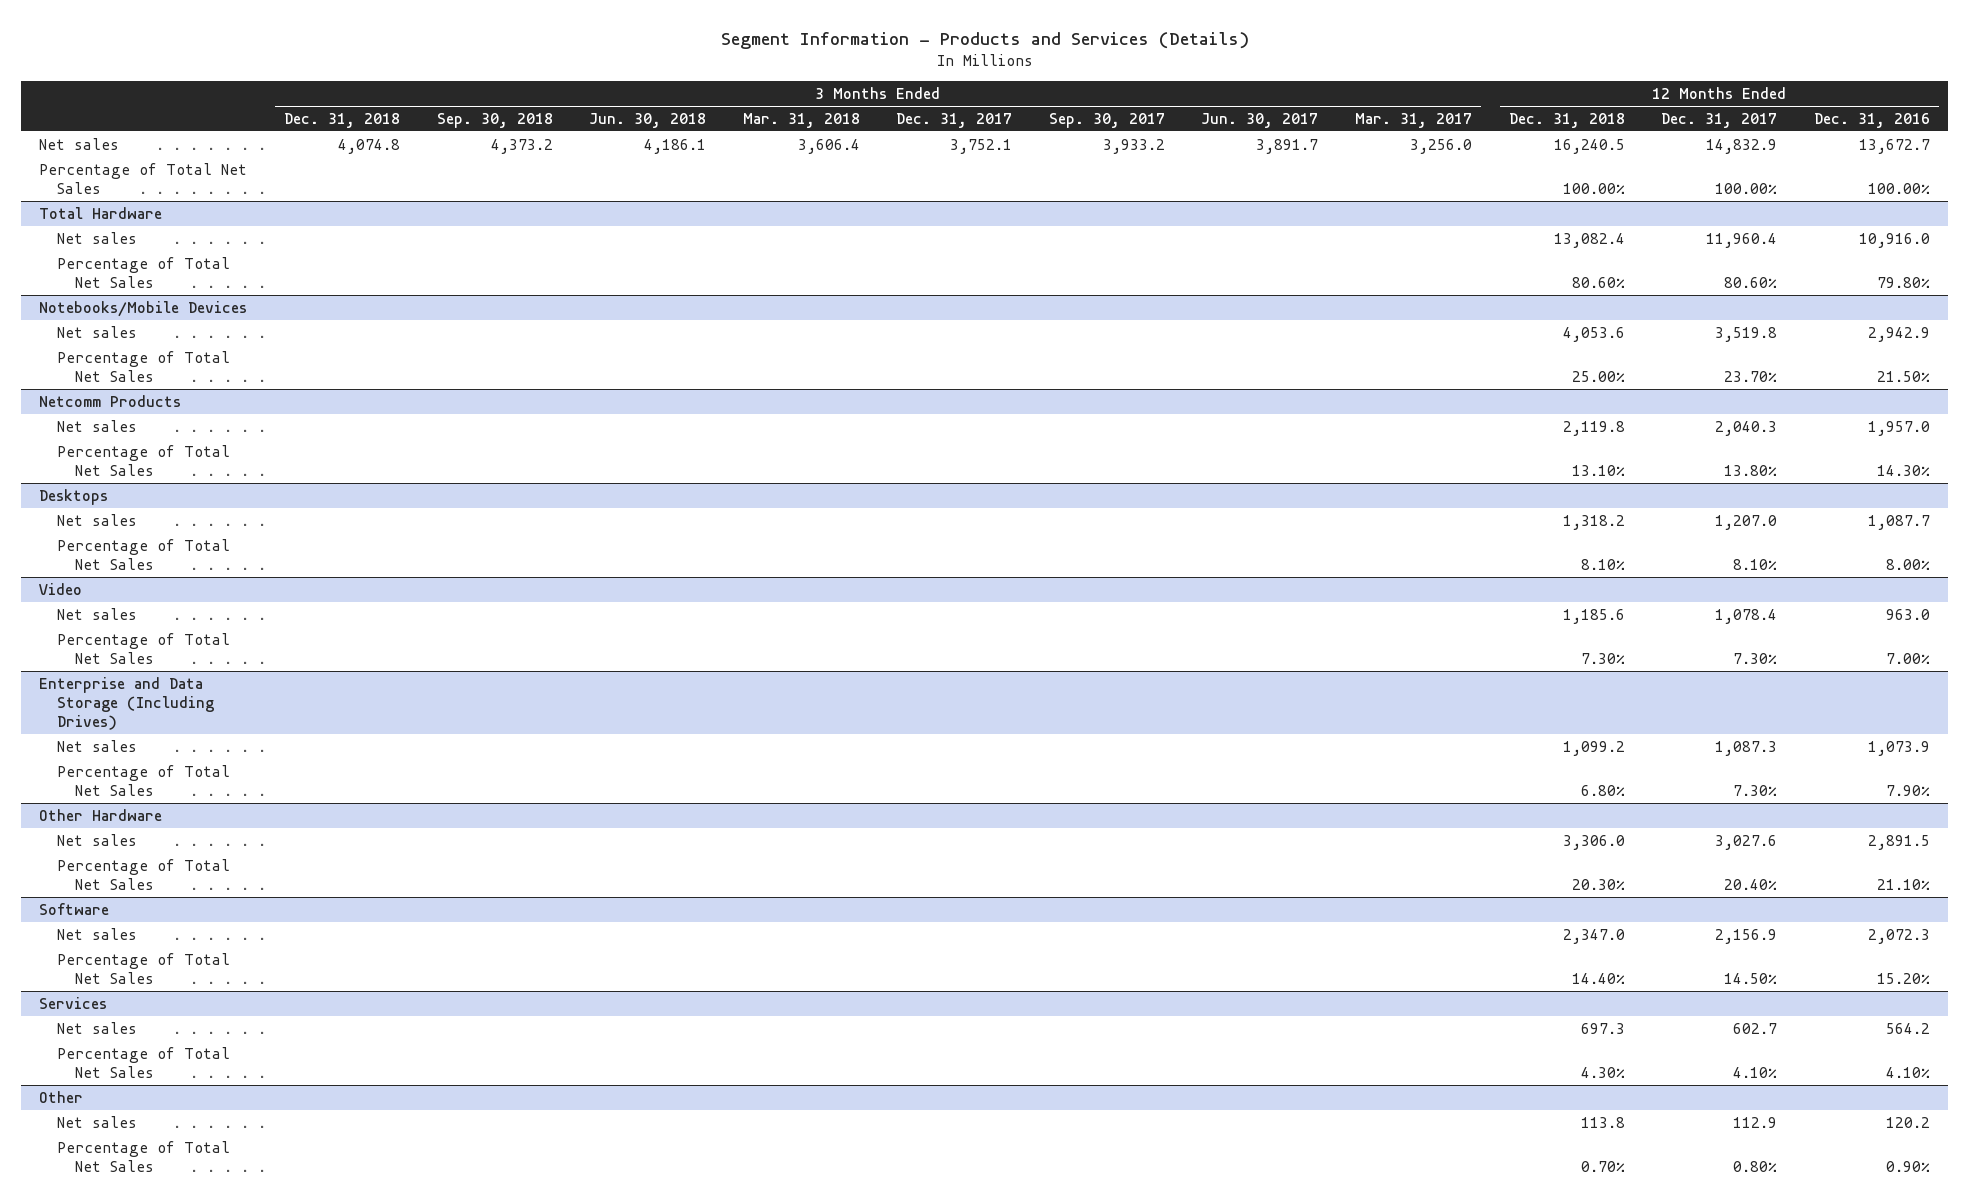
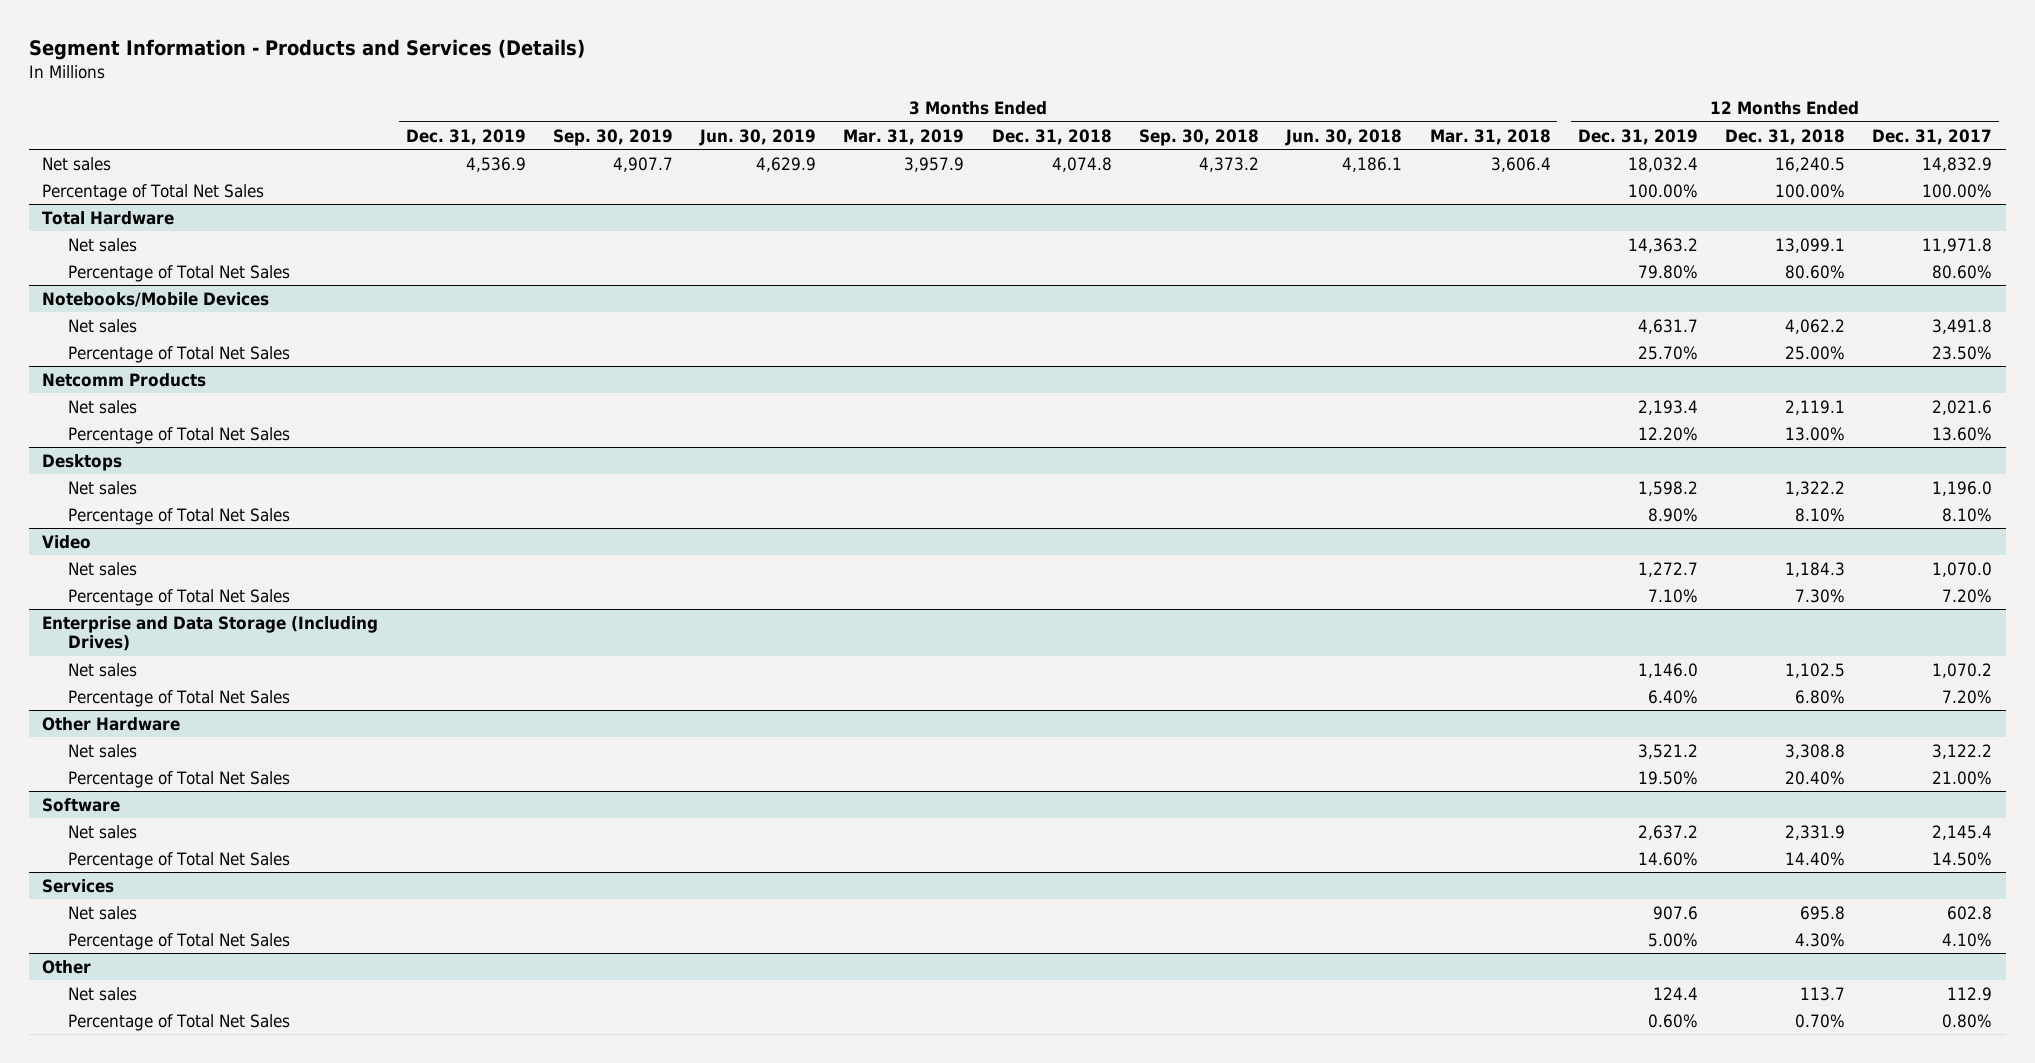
- | 3 Months Ended Dec. 31, 2018 | 3 Months Ended Sep. 30, 2018 | 3 Months Ended Jun. 30, 2018 | 3 Months Ended Mar. 31, 2018 | 3 Months Ended Dec. 31, 2017 | 3 Months Ended Sep. 30, 2017 | 3 Months Ended Jun. 30, 2017 | 3 Months Ended Mar. 31, 2017 | 12 Months Ended Dec. 31, 2018 | 12 Months Ended Dec. 31, 2017 | 12 Months Ended Dec. 31, 2016
+ | 3 Months Ended Dec. 31, 2019 | 3 Months Ended Sep. 30, 2019 | 3 Months Ended Jun. 30, 2019 | 3 Months Ended Mar. 31, 2019 | 3 Months Ended Dec. 31, 2018 | 3 Months Ended Sep. 30, 2018 | 3 Months Ended Jun. 30, 2018 | 3 Months Ended Mar. 31, 2018 | 12 Months Ended Dec. 31, 2019 | 12 Months Ended Dec. 31, 2018 | 12 Months Ended Dec. 31, 2017
@ Total Hardware
- Net sales | | | | | | | | | 13,082.4 | 11,960.4 | 10,916.0
+ Net sales | | | | | | | | | 14,363.2 | 13,099.1 | 11,971.8
@ Notebooks/Mobile Devices
- Net sales | | | | | | | | | 4,053.6 | 3,519.8 | 2,942.9
- Percentage of Total Net Sales | | | | | | | | | 25.00% | 23.70% | 21.50%
+ Net sales | | | | | | | | | 4,631.7 | 4,062.2 | 3,491.8
+ Percentage of Total Net Sales | | | | | | | | | 25.70% | 25.00% | 23.50%
@ Netcomm Products
- Net sales | | | | | | | | | 2,119.8 | 2,040.3 | 1,957.0
- Percentage of Total Net Sales | | | | | | | | | 13.10% | 13.80% | 14.30%
+ Net sales | | | | | | | | | 2,193.4 | 2,119.1 | 2,021.6
+ Percentage of Total Net Sales | | | | | | | | | 12.20% | 13.00% | 13.60%
@ Desktops
- Net sales | | | | | | | | | 1,318.2 | 1,207.0 | 1,087.7
+ Net sales | | | | | | | | | 1,598.2 | 1,322.2 | 1,196.0
@ Video
- Net sales | | | | | | | | | 1,185.6 | 1,078.4 | 963.0
- Percentage of Total Net Sales | | | | | | | | | 7.30% | 7.30% | 7.00%
+ Net sales | | | | | | | | | 1,272.7 | 1,184.3 | 1,070.0
+ Percentage of Total Net Sales | | | | | | | | | 7.10% | 7.30% | 7.20%
@ Enterprise and Data Storage (Including Drives)
- Net sales | | | | | | | | | 1,099.2 | 1,087.3 | 1,073.9
- Percentage of Total Net Sales | | | | | | | | | 6.80% | 7.30% | 7.90%
+ Net sales | | | | | | | | | 1,146.0 | 1,102.5 | 1,070.2
+ Percentage of Total Net Sales | | | | | | | | | 6.40% | 6.80% | 7.20%
@ Other Hardware
- Net sales | | | | | | | | | 3,306.0 | 3,027.6 | 2,891.5
- Percentage of Total Net Sales | | | | | | | | | 20.30% | 20.40% | 21.10%
+ Net sales | | | | | | | | | 3,521.2 | 3,308.8 | 3,122.2
+ Percentage of Total Net Sales | | | | | | | | | 19.50% | 20.40% | 21.00%
@ Software
- Net sales | | | | | | | | | 2,347.0 | 2,156.9 | 2,072.3
+ Net sales | | | | | | | | | 2,637.2 | 2,331.9 | 2,145.4
@ Services
- Net sales | | | | | | | | | 697.3 | 602.7 | 564.2
+ Net sales | | | | | | | | | 907.6 | 695.8 | 602.8
@ Other
- Net sales | | | | | | | | | 113.8 | 112.9 | 120.2
+ Net sales | | | | | | | | | 124.4 | 113.7 | 112.9

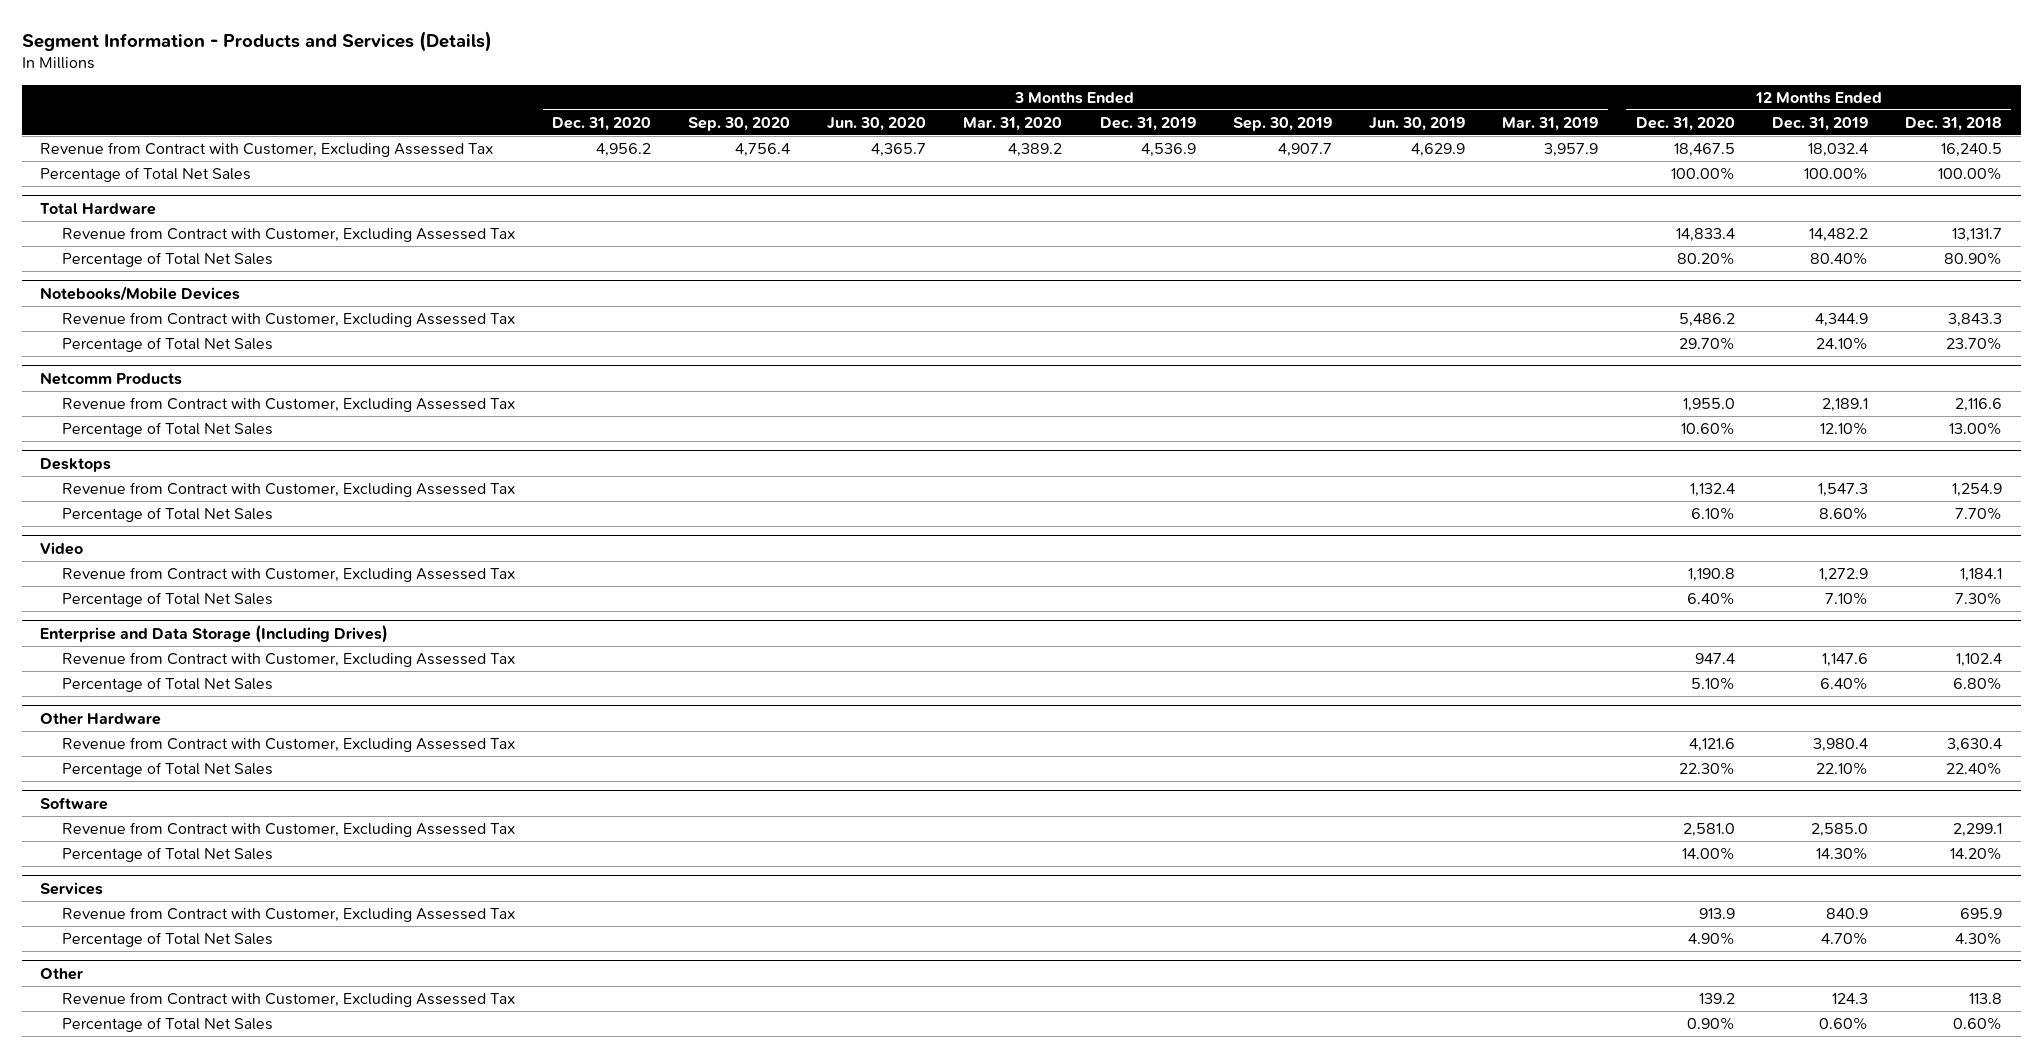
- | 3 Months Ended Dec. 31, 2019 | 3 Months Ended Sep. 30, 2019 | 3 Months Ended Jun. 30, 2019 | 3 Months Ended Mar. 31, 2019 | 3 Months Ended Dec. 31, 2018 | 3 Months Ended Sep. 30, 2018 | 3 Months Ended Jun. 30, 2018 | 3 Months Ended Mar. 31, 2018 | 12 Months Ended Dec. 31, 2019 | 12 Months Ended Dec. 31, 2018 | 12 Months Ended Dec. 31, 2017
+ | 3 Months Ended Dec. 31, 2020 | 3 Months Ended Sep. 30, 2020 | 3 Months Ended Jun. 30, 2020 | 3 Months Ended Mar. 31, 2020 | 3 Months Ended Dec. 31, 2019 | 3 Months Ended Sep. 30, 2019 | 3 Months Ended Jun. 30, 2019 | 3 Months Ended Mar. 31, 2019 | 12 Months Ended Dec. 31, 2020 | 12 Months Ended Dec. 31, 2019 | 12 Months Ended Dec. 31, 2018
- Net sales | 4,536.9 | 4,907.7 | 4,629.9 | 3,957.9 | 4,074.8 | 4,373.2 | 4,186.1 | 3,606.4 | 18,032.4 | 16,240.5 | 14,832.9
+ Revenue from Contract with Customer, Excluding Assessed Tax | 4,956.2 | 4,756.4 | 4,365.7 | 4,389.2 | 4,536.9 | 4,907.7 | 4,629.9 | 3,957.9 | 18,467.5 | 18,032.4 | 16,240.5
@ Total Hardware
- Net sales | | | | | | | | | 14,363.2 | 13,099.1 | 11,971.8
- Percentage of Total Net Sales | | | | | | | | | 79.80% | 80.60% | 80.60%
+ Revenue from Contract with Customer, Excluding Assessed Tax | | | | | | | | | 14,833.4 | 14,482.2 | 13,131.7
+ Percentage of Total Net Sales | | | | | | | | | 80.20% | 80.40% | 80.90%
@ Notebooks/Mobile Devices
- Net sales | | | | | | | | | 4,631.7 | 4,062.2 | 3,491.8
- Percentage of Total Net Sales | | | | | | | | | 25.70% | 25.00% | 23.50%
+ Revenue from Contract with Customer, Excluding Assessed Tax | | | | | | | | | 5,486.2 | 4,344.9 | 3,843.3
+ Percentage of Total Net Sales | | | | | | | | | 29.70% | 24.10% | 23.70%
@ Netcomm Products
- Net sales | | | | | | | | | 2,193.4 | 2,119.1 | 2,021.6
- Percentage of Total Net Sales | | | | | | | | | 12.20% | 13.00% | 13.60%
+ Revenue from Contract with Customer, Excluding Assessed Tax | | | | | | | | | 1,955.0 | 2,189.1 | 2,116.6
+ Percentage of Total Net Sales | | | | | | | | | 10.60% | 12.10% | 13.00%
@ Desktops
- Net sales | | | | | | | | | 1,598.2 | 1,322.2 | 1,196.0
- Percentage of Total Net Sales | | | | | | | | | 8.90% | 8.10% | 8.10%
+ Revenue from Contract with Customer, Excluding Assessed Tax | | | | | | | | | 1,132.4 | 1,547.3 | 1,254.9
+ Percentage of Total Net Sales | | | | | | | | | 6.10% | 8.60% | 7.70%
@ Video
- Net sales | | | | | | | | | 1,272.7 | 1,184.3 | 1,070.0
+ Revenue from Contract with Customer, Excluding Assessed Tax | | | | | | | | | 1,190.8 | 1,272.9 | 1,184.1
@ Enterprise and Data Storage (Including Drives)
- Net sales | | | | | | | | | 1,146.0 | 1,102.5 | 1,070.2
+ Revenue from Contract with Customer, Excluding Assessed Tax | | | | | | | | | 947.4 | 1,147.6 | 1,102.4
@ Other Hardware
- Net sales | | | | | | | | | 3,521.2 | 3,308.8 | 3,122.2
- Percentage of Total Net Sales | | | | | | | | | 19.50% | 20.40% | 21.00%
+ Revenue from Contract with Customer, Excluding Assessed Tax | | | | | | | | | 4,121.6 | 3,980.4 | 3,630.4
+ Percentage of Total Net Sales | | | | | | | | | 22.30% | 22.10% | 22.40%
@ Software
- Net sales | | | | | | | | | 2,637.2 | 2,331.9 | 2,145.4
- Percentage of Total Net Sales | | | | | | | | | 14.60% | 14.40% | 14.50%
+ Revenue from Contract with Customer, Excluding Assessed Tax | | | | | | | | | 2,581.0 | 2,585.0 | 2,299.1
+ Percentage of Total Net Sales | | | | | | | | | 14.00% | 14.30% | 14.20%
@ Services
- Net sales | | | | | | | | | 907.6 | 695.8 | 602.8
- Percentage of Total Net Sales | | | | | | | | | 5.00% | 4.30% | 4.10%
+ Revenue from Contract with Customer, Excluding Assessed Tax | | | | | | | | | 913.9 | 840.9 | 695.9
+ Percentage of Total Net Sales | | | | | | | | | 4.90% | 4.70% | 4.30%
@ Other
- Net sales | | | | | | | | | 124.4 | 113.7 | 112.9
- Percentage of Total Net Sales | | | | | | | | | 0.60% | 0.70% | 0.80%
+ Revenue from Contract with Customer, Excluding Assessed Tax | | | | | | | | | 139.2 | 124.3 | 113.8
+ Percentage of Total Net Sales | | | | | | | | | 0.90% | 0.60% | 0.60%

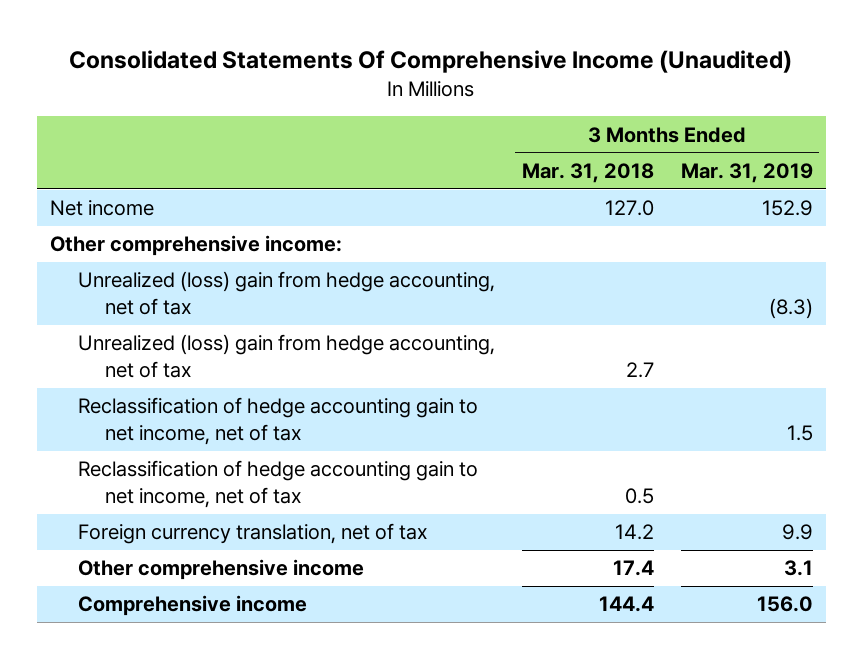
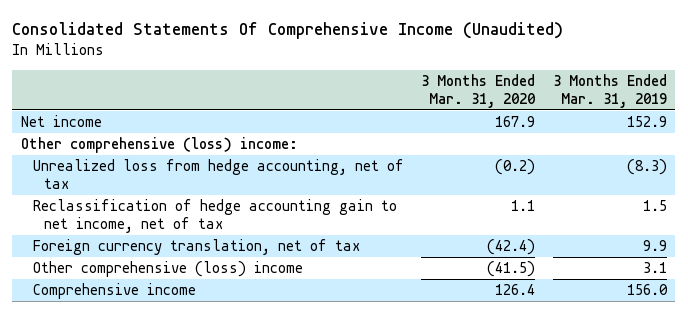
- | 3 Months Ended Mar. 31, 2018 | 3 Months Ended Mar. 31, 2019
+ | 3 Months Ended Mar. 31, 2020 | 3 Months Ended Mar. 31, 2019
- Other comprehensive income:
- Unrealized (loss) gain from hedge accounting, net of tax | | (8.3)
- Unrealized (loss) gain from hedge accounting, net of tax | 2.7 |
+ Other comprehensive (loss) income:
+ Unrealized loss from hedge accounting, net of tax | (0.2) | (8.3)
- Reclassification of hedge accounting gain to net income, net of tax | 0.5 |
- Other comprehensive income | 17.4 | 3.1
+ Other comprehensive (loss) income | (41.5) | 3.1

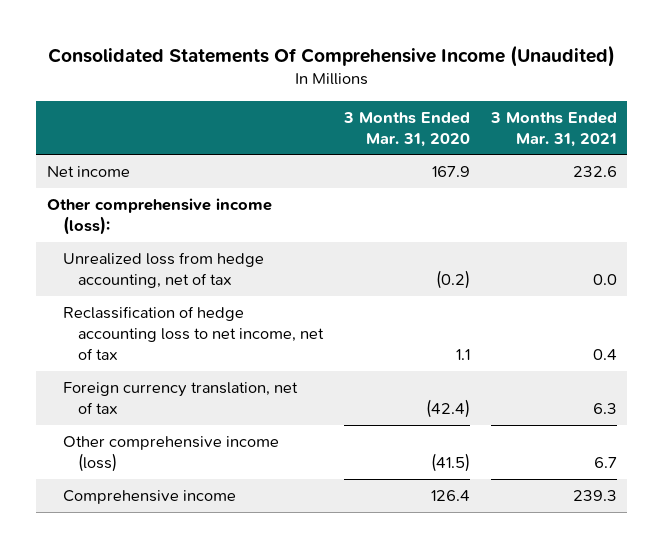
- | 3 Months Ended Mar. 31, 2020 | 3 Months Ended Mar. 31, 2019
+ | 3 Months Ended Mar. 31, 2020 | 3 Months Ended Mar. 31, 2021
- Other comprehensive (loss) income:
+ Other comprehensive income (loss):
- Reclassification of hedge accounting gain to net income, net of tax | 1.1 | 1.5
+ Reclassification of hedge accounting loss to net income, net of tax | 1.1 | 0.4
- Other comprehensive (loss) income | (41.5) | 3.1
+ Other comprehensive income (loss) | (41.5) | 6.7

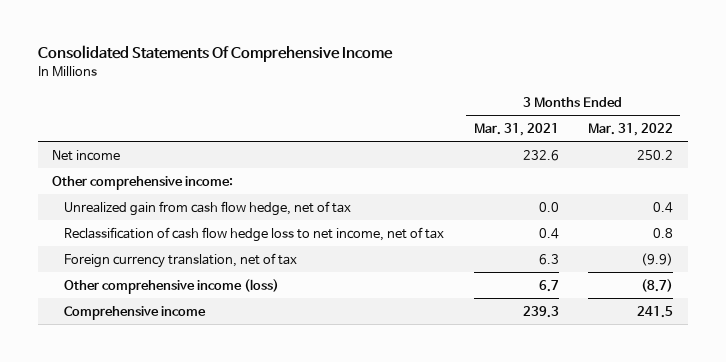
- Consolidated Statements Of Comprehensive Income (Unaudited)
+ Consolidated Statements Of Comprehensive Income
- | 3 Months Ended Mar. 31, 2020 | 3 Months Ended Mar. 31, 2021
+ | 3 Months Ended Mar. 31, 2021 | 3 Months Ended Mar. 31, 2022
- Other comprehensive income (loss):
- Unrealized loss from hedge accounting, net of tax | (0.2) | 0.0
- Reclassification of hedge accounting loss to net income, net of tax | 1.1 | 0.4
+ Other comprehensive income:
+ Unrealized gain from cash flow hedge, net of tax | 0.0 | 0.4
+ Reclassification of cash flow hedge loss to net income, net of tax | 0.4 | 0.8

